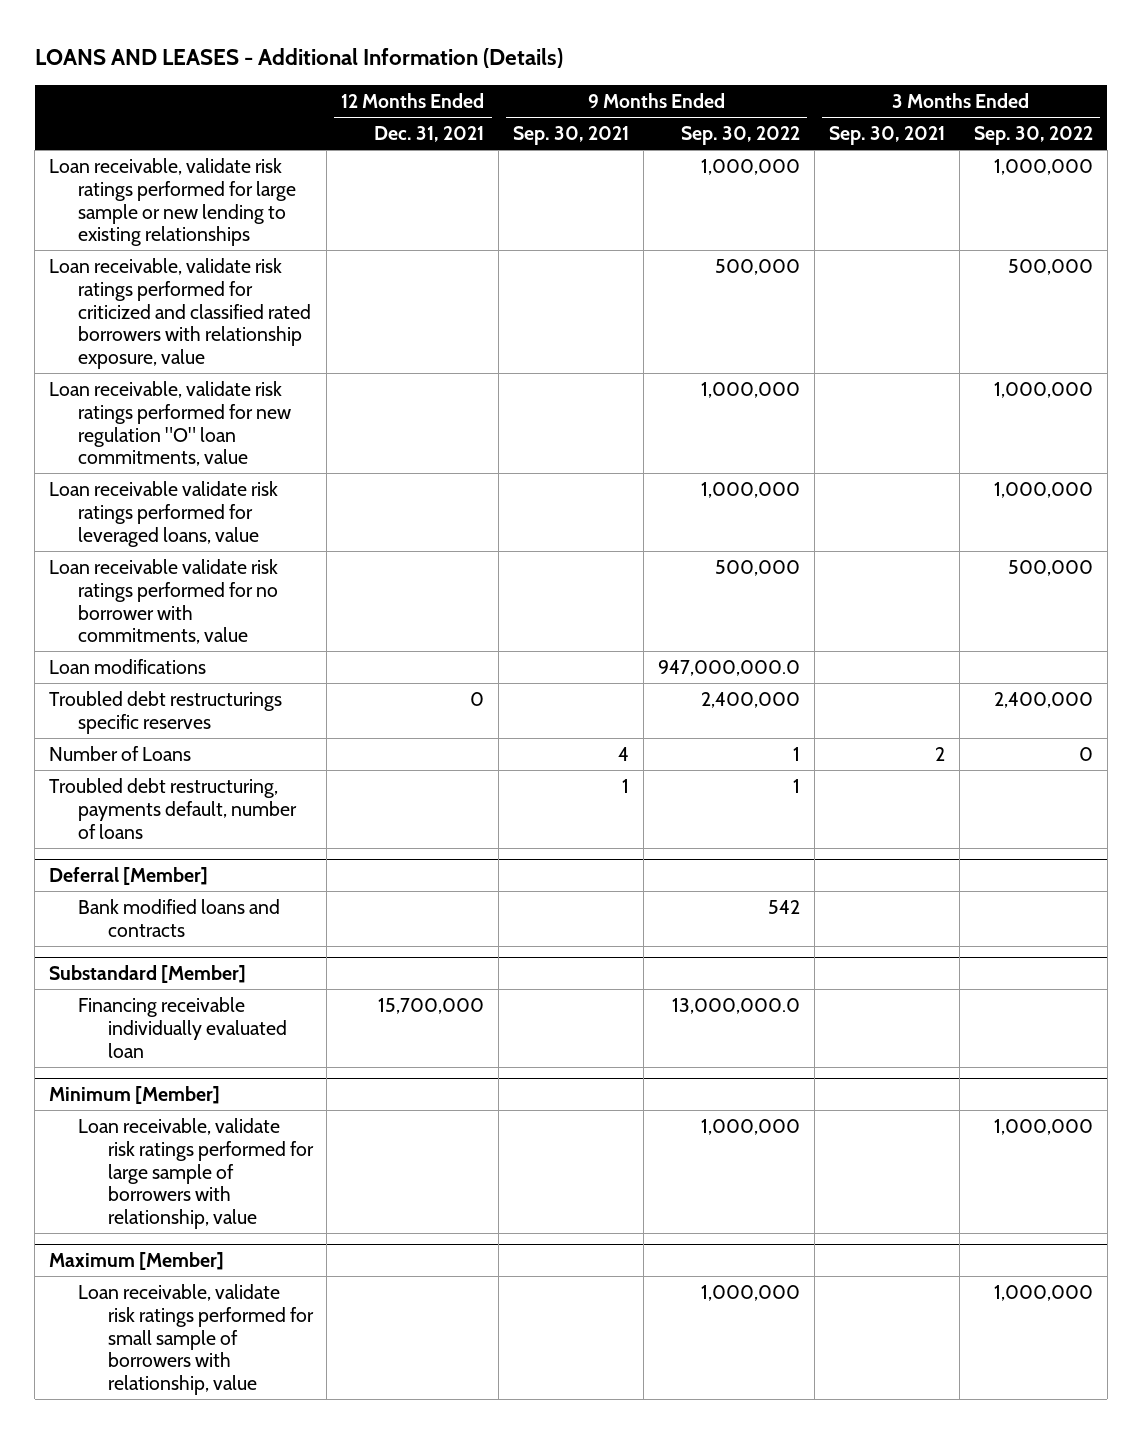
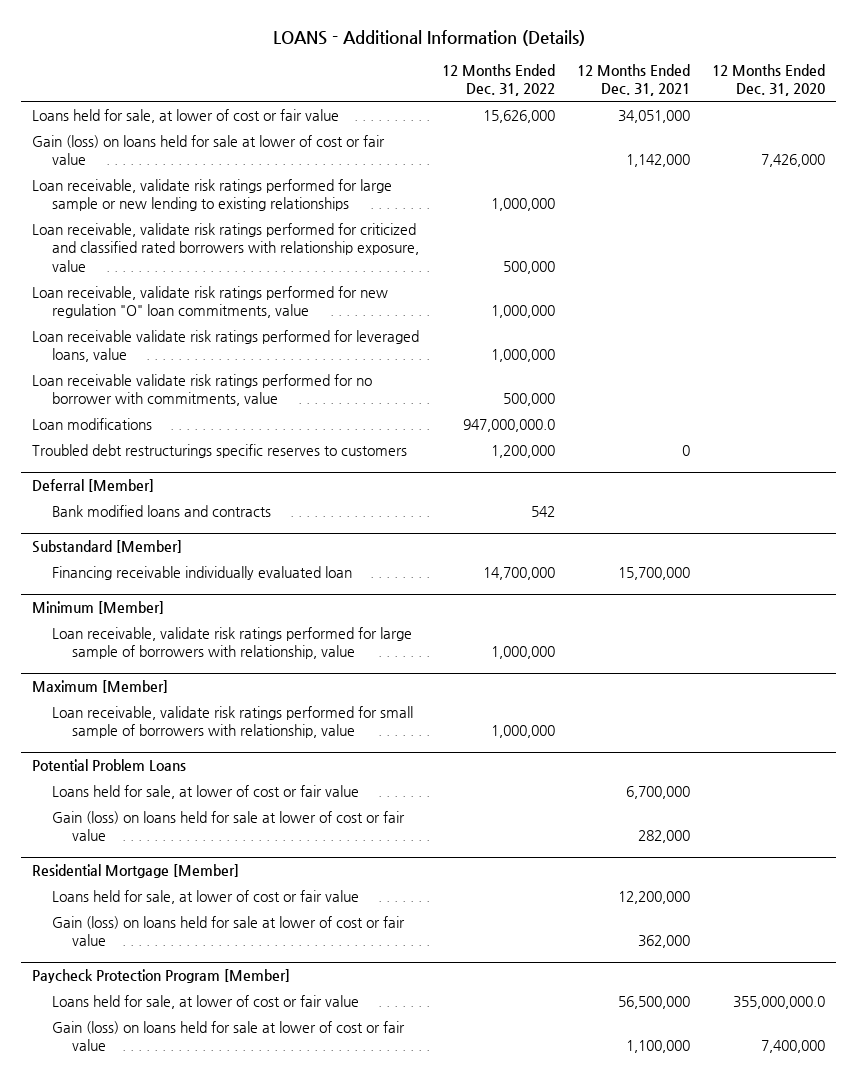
- LOANS AND LEASES - Additional Information (Details)
+ LOANS - Additional Information (Details)
- | 12 Months Ended Dec. 31, 2021 | 9 Months Ended Sep. 30, 2021 | 9 Months Ended Sep. 30, 2022 | 3 Months Ended Sep. 30, 2021 | 3 Months Ended Sep. 30, 2022
+ | 12 Months Ended Dec. 31, 2022 | 12 Months Ended Dec. 31, 2021 | 12 Months Ended Dec. 31, 2020
+ Loans held for sale, at lower of cost or fair value | 15,626,000 | 34,051,000 |
+ Gain (loss) on loans held for sale at lower of cost or fair value | | 1,142,000 | 7,426,000
- Troubled debt restructurings specific reserves | 0 | | 2,400,000 | | 2,400,000
- Number of Loans | | 4 | 1 | 2 | 0
- Troubled debt restructuring, payments default, number of loans | | 1 | 1 | |
+ Troubled debt restructurings specific reserves to customers | 1,200,000 | 0 |
+ Potential Problem Loans
+ Loans held for sale, at lower of cost or fair value | | 6,700,000 |
+ Gain (loss) on loans held for sale at lower of cost or fair value | | 282,000 |
+ Residential Mortgage [Member]
+ Loans held for sale, at lower of cost or fair value | | 12,200,000 |
+ Gain (loss) on loans held for sale at lower of cost or fair value | | 362,000 |
+ Paycheck Protection Program [Member]
+ Loans held for sale, at lower of cost or fair value | | 56,500,000 | 355,000,000.0
+ Gain (loss) on loans held for sale at lower of cost or fair value | | 1,100,000 | 7,400,000

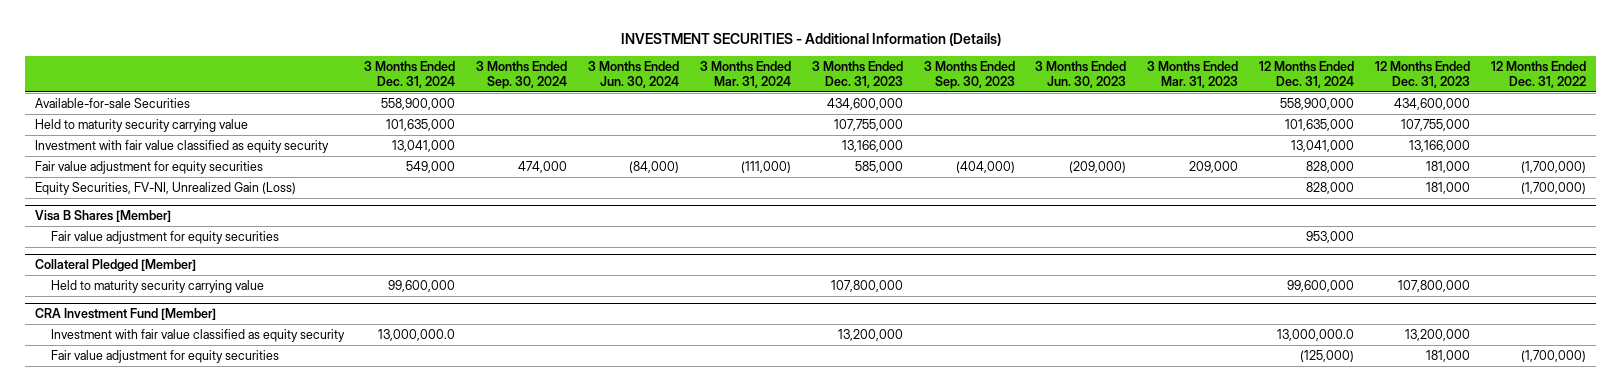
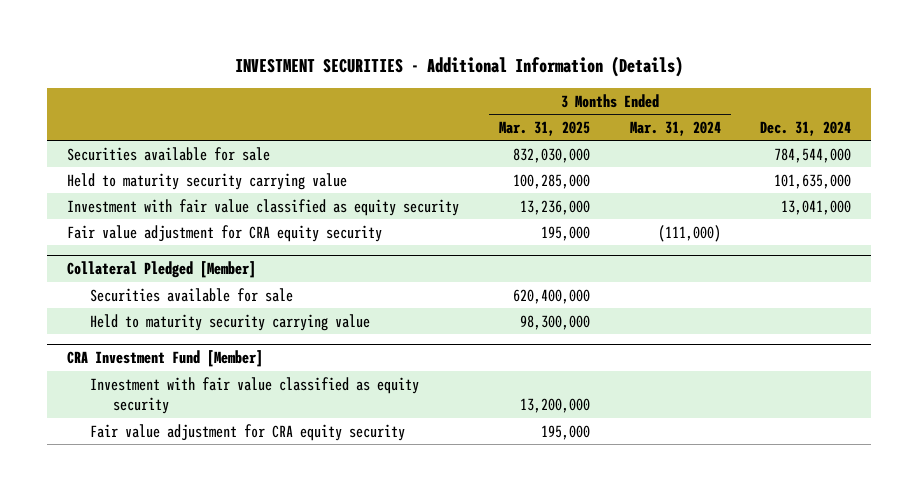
- | 3 Months Ended Dec. 31, 2024 | 3 Months Ended Sep. 30, 2024 | 3 Months Ended Jun. 30, 2024 | 3 Months Ended Mar. 31, 2024 | 3 Months Ended Dec. 31, 2023 | 3 Months Ended Sep. 30, 2023 | 3 Months Ended Jun. 30, 2023 | 3 Months Ended Mar. 31, 2023 | 12 Months Ended Dec. 31, 2024 | 12 Months Ended Dec. 31, 2023 | 12 Months Ended Dec. 31, 2022
+ | 3 Months Ended Mar. 31, 2025 | 3 Months Ended Mar. 31, 2024 | Dec. 31, 2024
- Available-for-sale Securities | 558,900,000 | | | | 434,600,000 | | | | 558,900,000 | 434,600,000 |
+ Securities available for sale | 832,030,000 | | 784,544,000
- Fair value adjustment for equity securities | 549,000 | 474,000 | (84,000) | (111,000) | 585,000 | (404,000) | (209,000) | 209,000 | 828,000 | 181,000 | (1,700,000)
- Equity Securities, FV-NI, Unrealized Gain (Loss) | | | | | | | | | 828,000 | 181,000 | (1,700,000)
- Visa B Shares [Member]
- Fair value adjustment for equity securities | | | | | | | | | 953,000 | |
+ Fair value adjustment for CRA equity security | 195,000 | (111,000) |
@ Collateral Pledged [Member]
+ Securities available for sale | 620,400,000 | |
@ CRA Investment Fund [Member]
- Fair value adjustment for equity securities | | | | | | | | | (125,000) | 181,000 | (1,700,000)
+ Fair value adjustment for CRA equity security | 195,000 | |

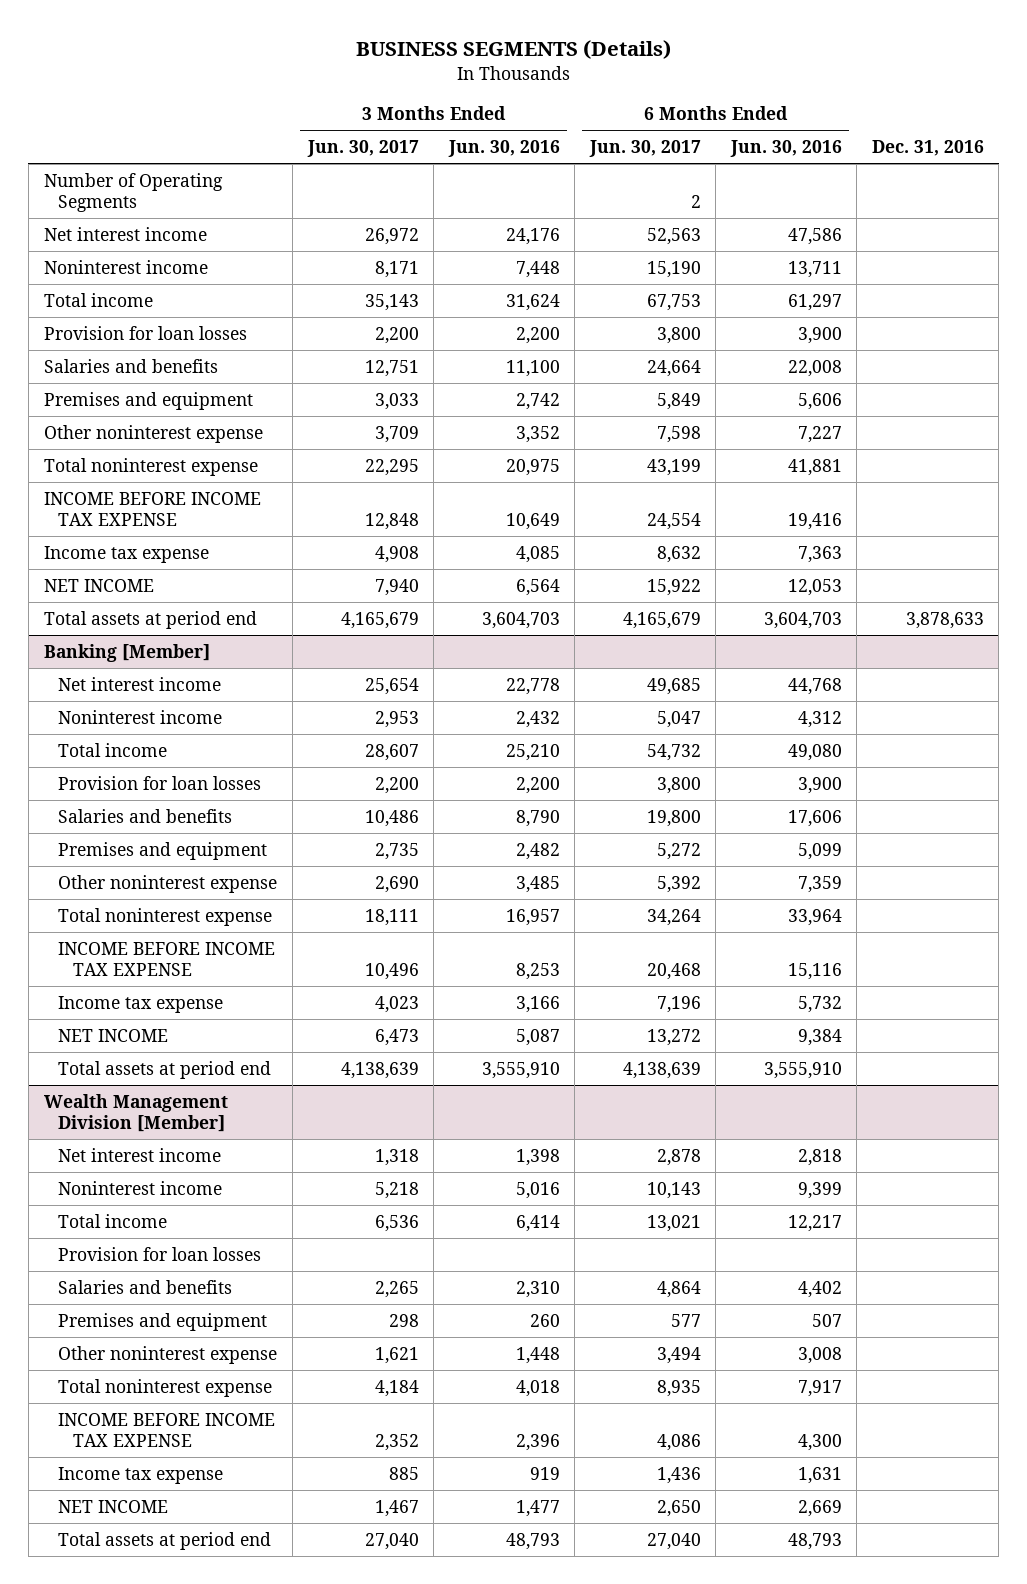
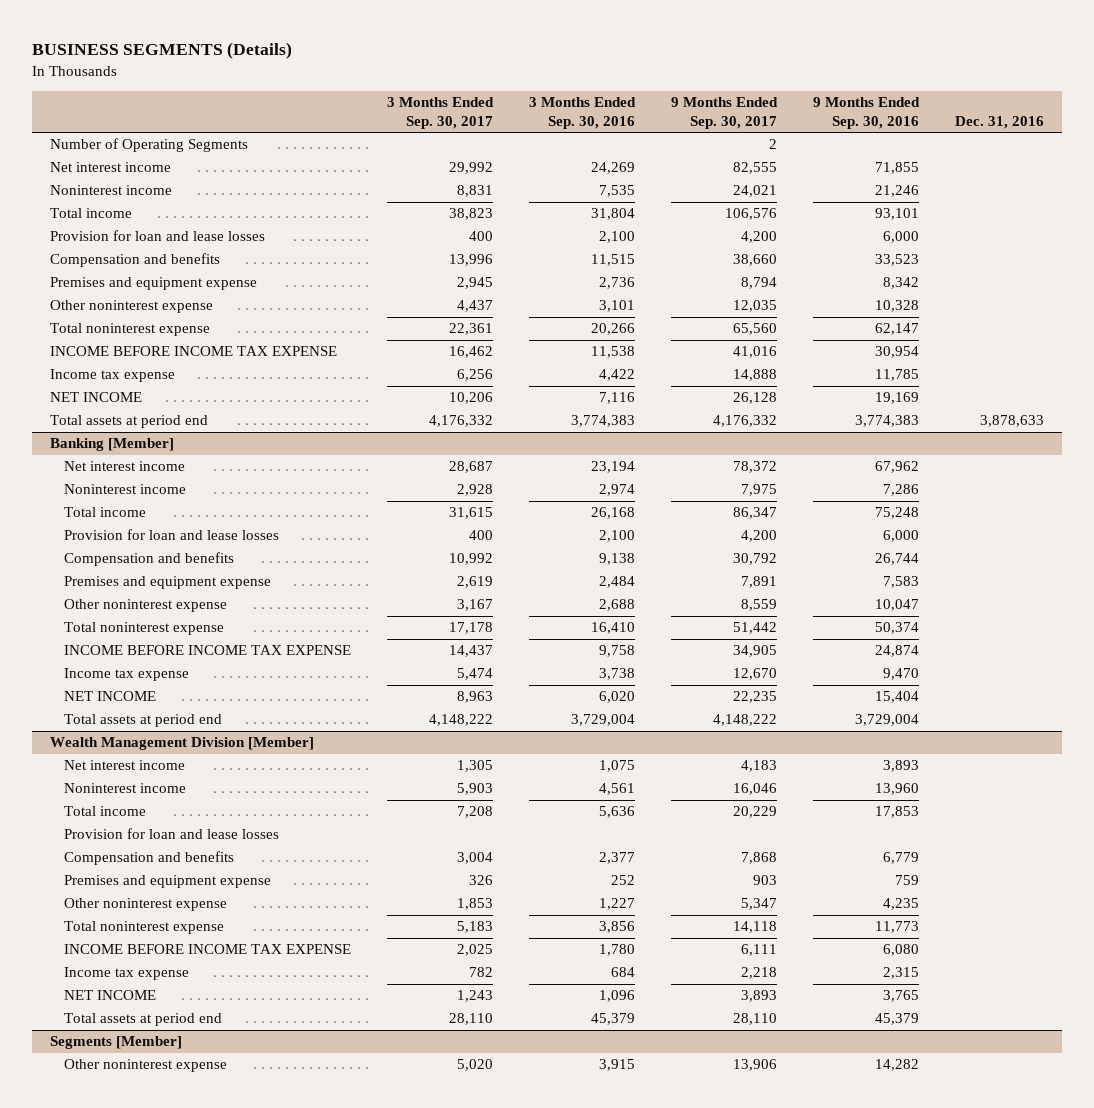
- | 3 Months Ended Jun. 30, 2017 | 3 Months Ended Jun. 30, 2016 | 6 Months Ended Jun. 30, 2017 | 6 Months Ended Jun. 30, 2016 | Dec. 31, 2016
+ | 3 Months Ended Sep. 30, 2017 | 3 Months Ended Sep. 30, 2016 | 9 Months Ended Sep. 30, 2017 | 9 Months Ended Sep. 30, 2016 | Dec. 31, 2016
- Provision for loan losses | 2,200 | 2,200 | 3,800 | 3,900 |
- Salaries and benefits | 12,751 | 11,100 | 24,664 | 22,008 |
- Premises and equipment | 3,033 | 2,742 | 5,849 | 5,606 |
+ Provision for loan and lease losses | 400 | 2,100 | 4,200 | 6,000 |
+ Compensation and benefits | 13,996 | 11,515 | 38,660 | 33,523 |
+ Premises and equipment expense | 2,945 | 2,736 | 8,794 | 8,342 |
@ Banking [Member]
- Provision for loan losses | 2,200 | 2,200 | 3,800 | 3,900 |
- Salaries and benefits | 10,486 | 8,790 | 19,800 | 17,606 |
- Premises and equipment | 2,735 | 2,482 | 5,272 | 5,099 |
+ Provision for loan and lease losses | 400 | 2,100 | 4,200 | 6,000 |
+ Compensation and benefits | 10,992 | 9,138 | 30,792 | 26,744 |
+ Premises and equipment expense | 2,619 | 2,484 | 7,891 | 7,583 |
@ Wealth Management Division [Member]
- Provision for loan losses
- Salaries and benefits | 2,265 | 2,310 | 4,864 | 4,402 |
- Premises and equipment | 298 | 260 | 577 | 507 |
+ Provision for loan and lease losses
+ Compensation and benefits | 3,004 | 2,377 | 7,868 | 6,779 |
+ Premises and equipment expense | 326 | 252 | 903 | 759 |
+ Segments [Member]
+ Other noninterest expense | 5,020 | 3,915 | 13,906 | 14,282 |

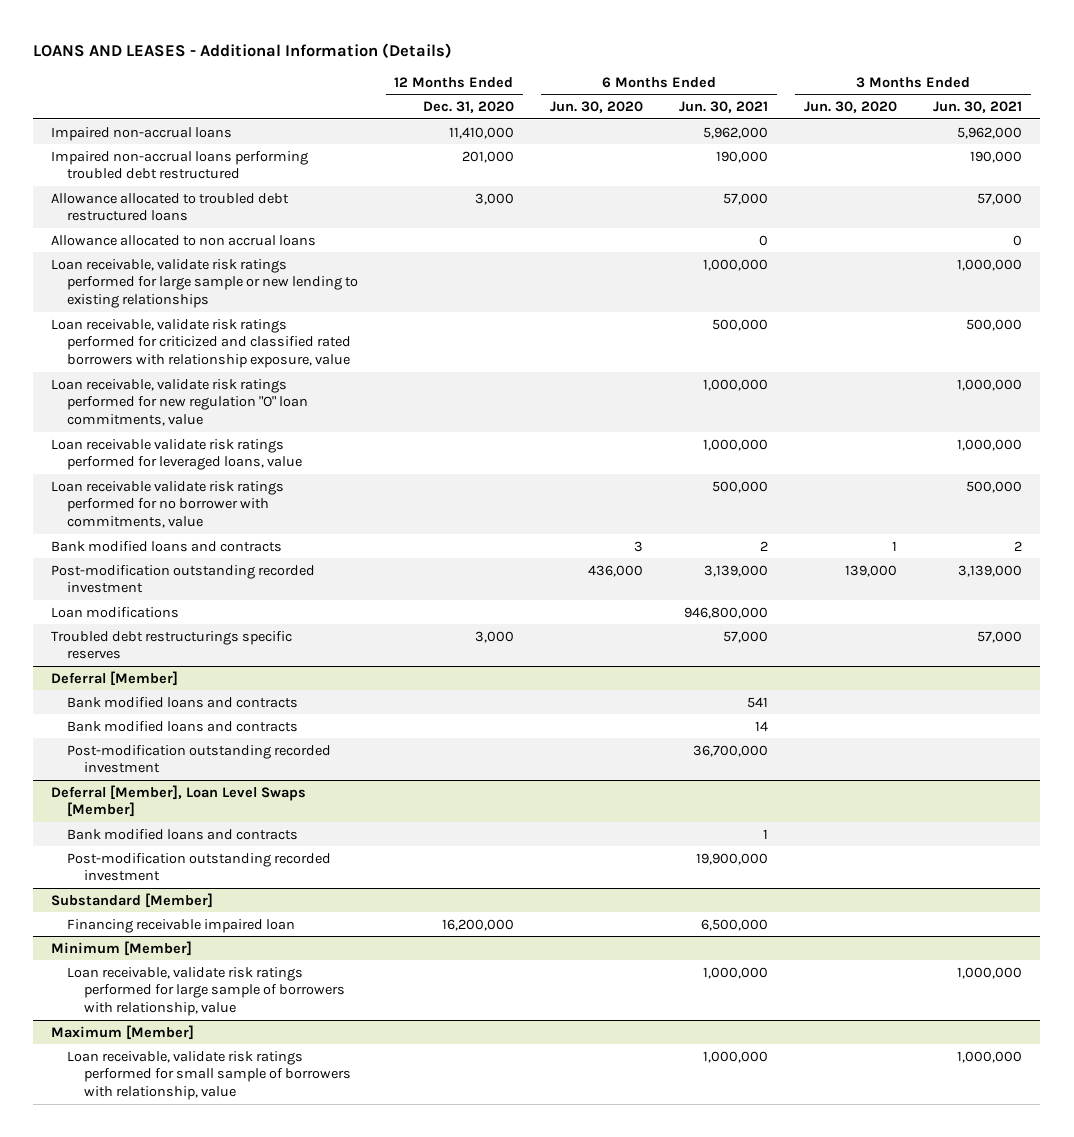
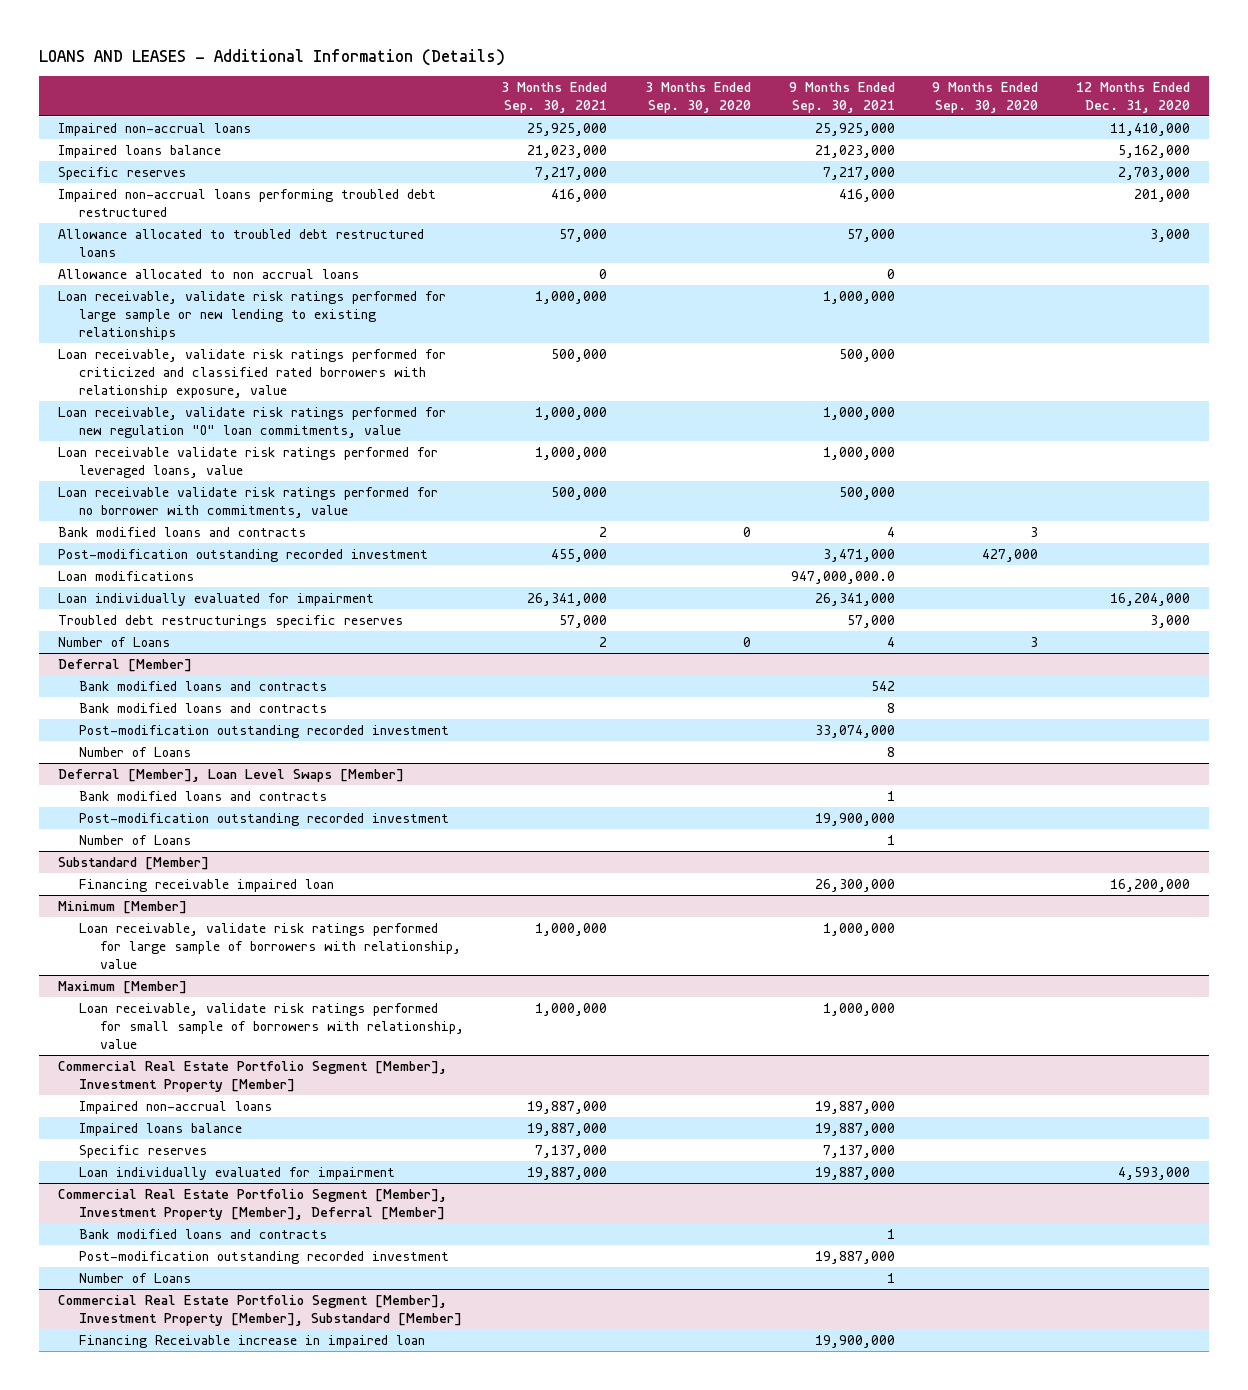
- | 12 Months Ended Dec. 31, 2020 | 6 Months Ended Jun. 30, 2020 | 6 Months Ended Jun. 30, 2021 | 3 Months Ended Jun. 30, 2020 | 3 Months Ended Jun. 30, 2021
+ | 3 Months Ended Sep. 30, 2021 | 3 Months Ended Sep. 30, 2020 | 9 Months Ended Sep. 30, 2021 | 9 Months Ended Sep. 30, 2020 | 12 Months Ended Dec. 31, 2020
+ Impaired loans balance | 21,023,000 | | 21,023,000 | | 5,162,000
+ Specific reserves | 7,217,000 | | 7,217,000 | | 2,703,000
+ Loan individually evaluated for impairment | 26,341,000 | | 26,341,000 | | 16,204,000
+ Number of Loans | 2 | 0 | 4 | 3 |
@ Deferral [Member]
+ Number of Loans | | | 8 | |
@ Deferral [Member], Loan Level Swaps [Member]
+ Number of Loans | | | 1 | |
+ Commercial Real Estate Portfolio Segment [Member], Investment Property [Member]
+ Impaired non-accrual loans | 19,887,000 | | 19,887,000 | |
+ Impaired loans balance | 19,887,000 | | 19,887,000 | |
+ Specific reserves | 7,137,000 | | 7,137,000 | |
+ Loan individually evaluated for impairment | 19,887,000 | | 19,887,000 | | 4,593,000
+ Commercial Real Estate Portfolio Segment [Member], Investment Property [Member], Deferral [Member]
+ Bank modified loans and contracts | | | 1 | |
+ Post-modification outstanding recorded investment | | | 19,887,000 | |
+ Number of Loans | | | 1 | |
+ Commercial Real Estate Portfolio Segment [Member], Investment Property [Member], Substandard [Member]
+ Financing Receivable increase in impaired loan | | | 19,900,000 | |

